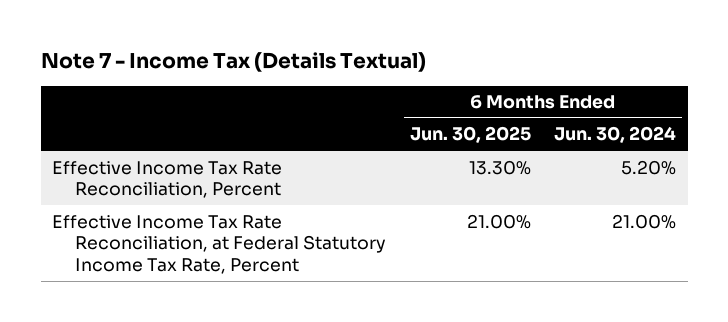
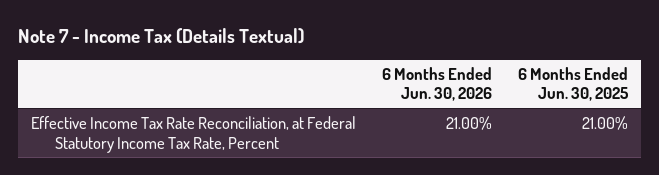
- | 6 Months Ended Jun. 30, 2025 | 6 Months Ended Jun. 30, 2024
+ | 6 Months Ended Jun. 30, 2026 | 6 Months Ended Jun. 30, 2025
- Effective Income Tax Rate Reconciliation, Percent | 13.30% | 5.20%

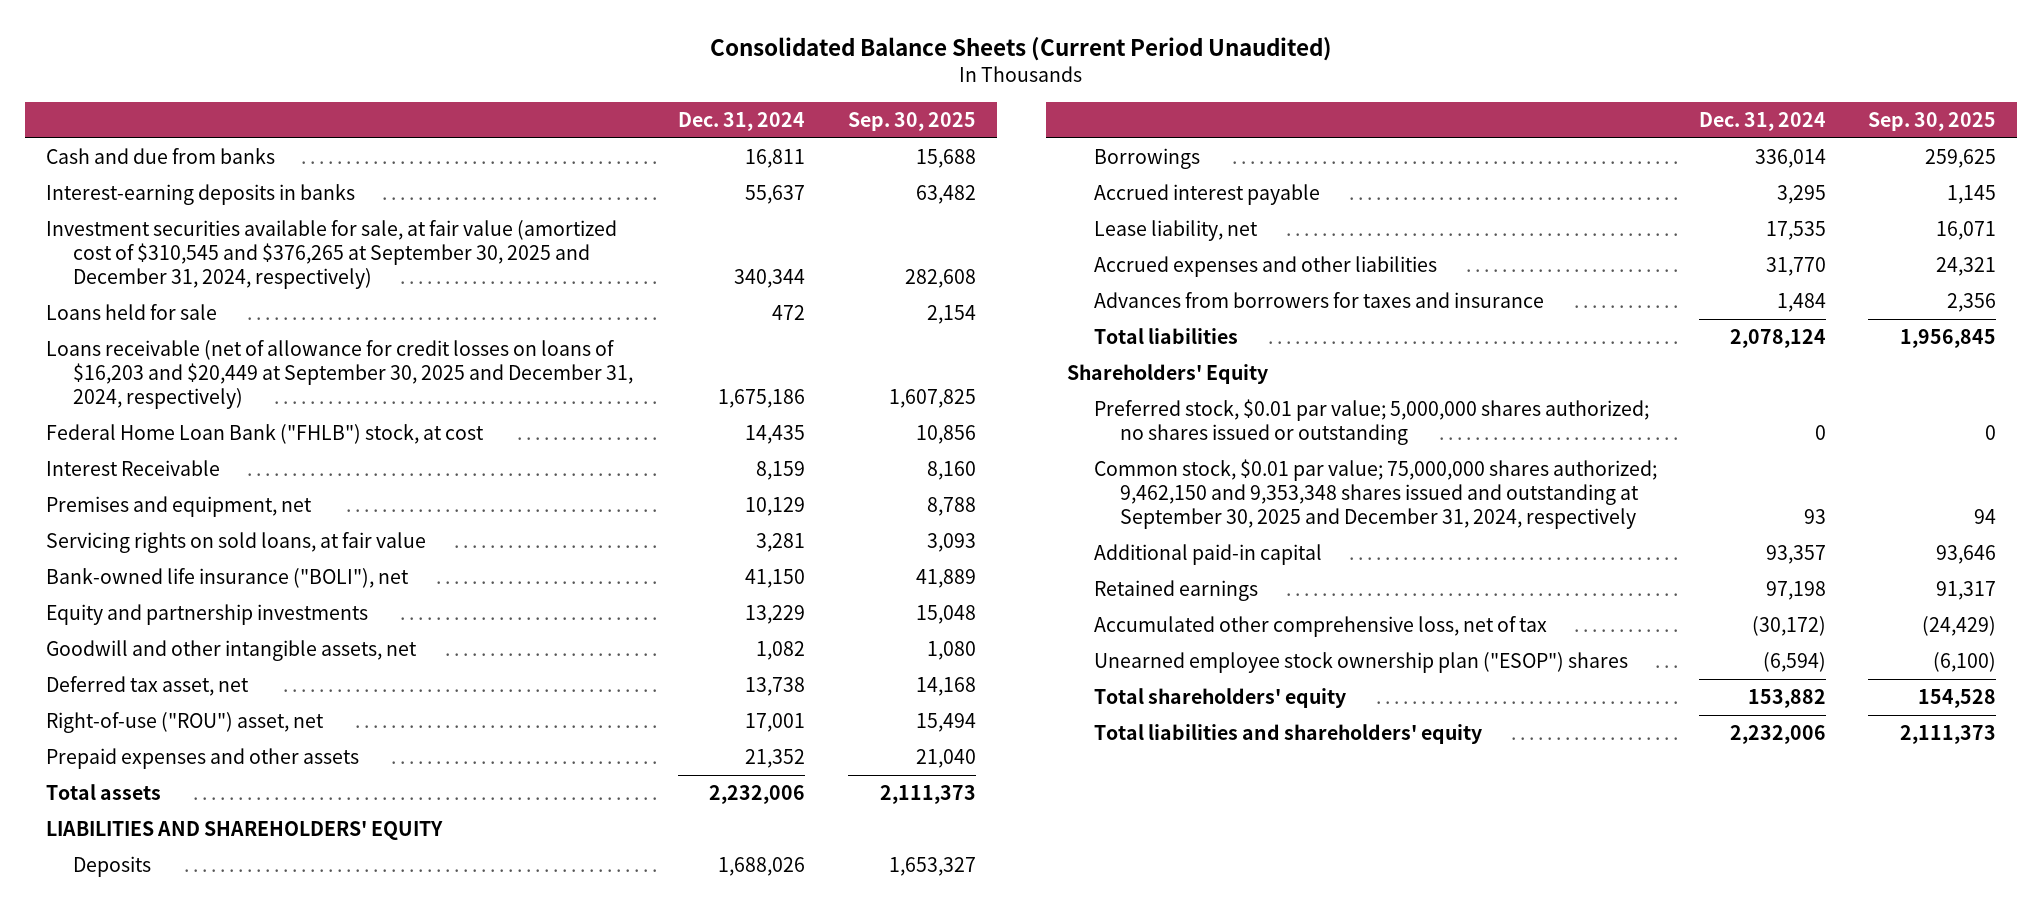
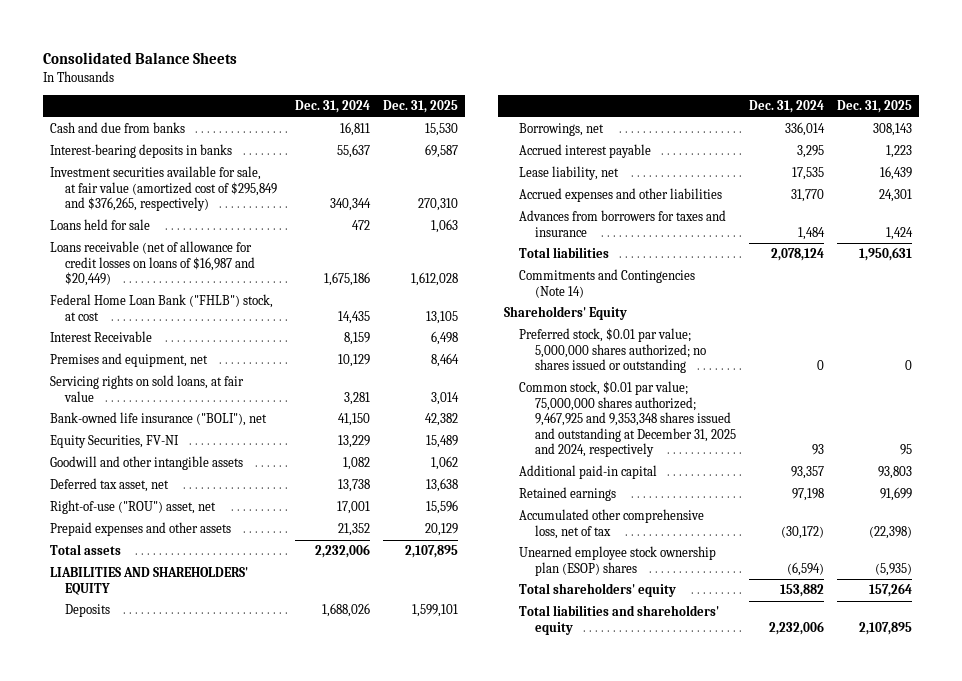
- Consolidated Balance Sheets (Current Period Unaudited)
+ Consolidated Balance Sheets
- | Dec. 31, 2024 | Sep. 30, 2025
+ | Dec. 31, 2024 | Dec. 31, 2025
- Interest-earning deposits in banks | 55,637 | 63,482
- Investment securities available for sale, at fair value (amortized cost of $310,545 and $376,265 at September 30, 2025 and December 31, 2024, respectively) | 340,344 | 282,608
+ Interest-bearing deposits in banks | 55,637 | 69,587
+ Investment securities available for sale, at fair value (amortized cost of $295,849 and $376,265, respectively) | 340,344 | 270,310
- Loans receivable (net of allowance for credit losses on loans of $16,203 and $20,449 at September 30, 2025 and December 31, 2024, respectively) | 1,675,186 | 1,607,825
+ Loans receivable (net of allowance for credit losses on loans of $16,987 and $20,449) | 1,675,186 | 1,612,028
- Equity and partnership investments | 13,229 | 15,048
- Goodwill and other intangible assets, net | 1,082 | 1,080
+ Equity Securities, FV-NI | 13,229 | 15,489
+ Goodwill and other intangible assets | 1,082 | 1,062
- Borrowings | 336,014 | 259,625
+ Borrowings, net | 336,014 | 308,143
+ Commitments and Contingencies (Note 14)
- Common stock, $0.01 par value; 75,000,000 shares authorized; 9,462,150 and 9,353,348 shares issued and outstanding at September 30, 2025 and December 31, 2024, respectively | 93 | 94
+ Common stock, $0.01 par value; 75,000,000 shares authorized; 9,467,925 and 9,353,348 shares issued and outstanding at December 31, 2025 and 2024, respectively | 93 | 95
- Unearned employee stock ownership plan ("ESOP") shares | (6,594) | (6,100)
+ Unearned employee stock ownership plan (ESOP) shares | (6,594) | (5,935)

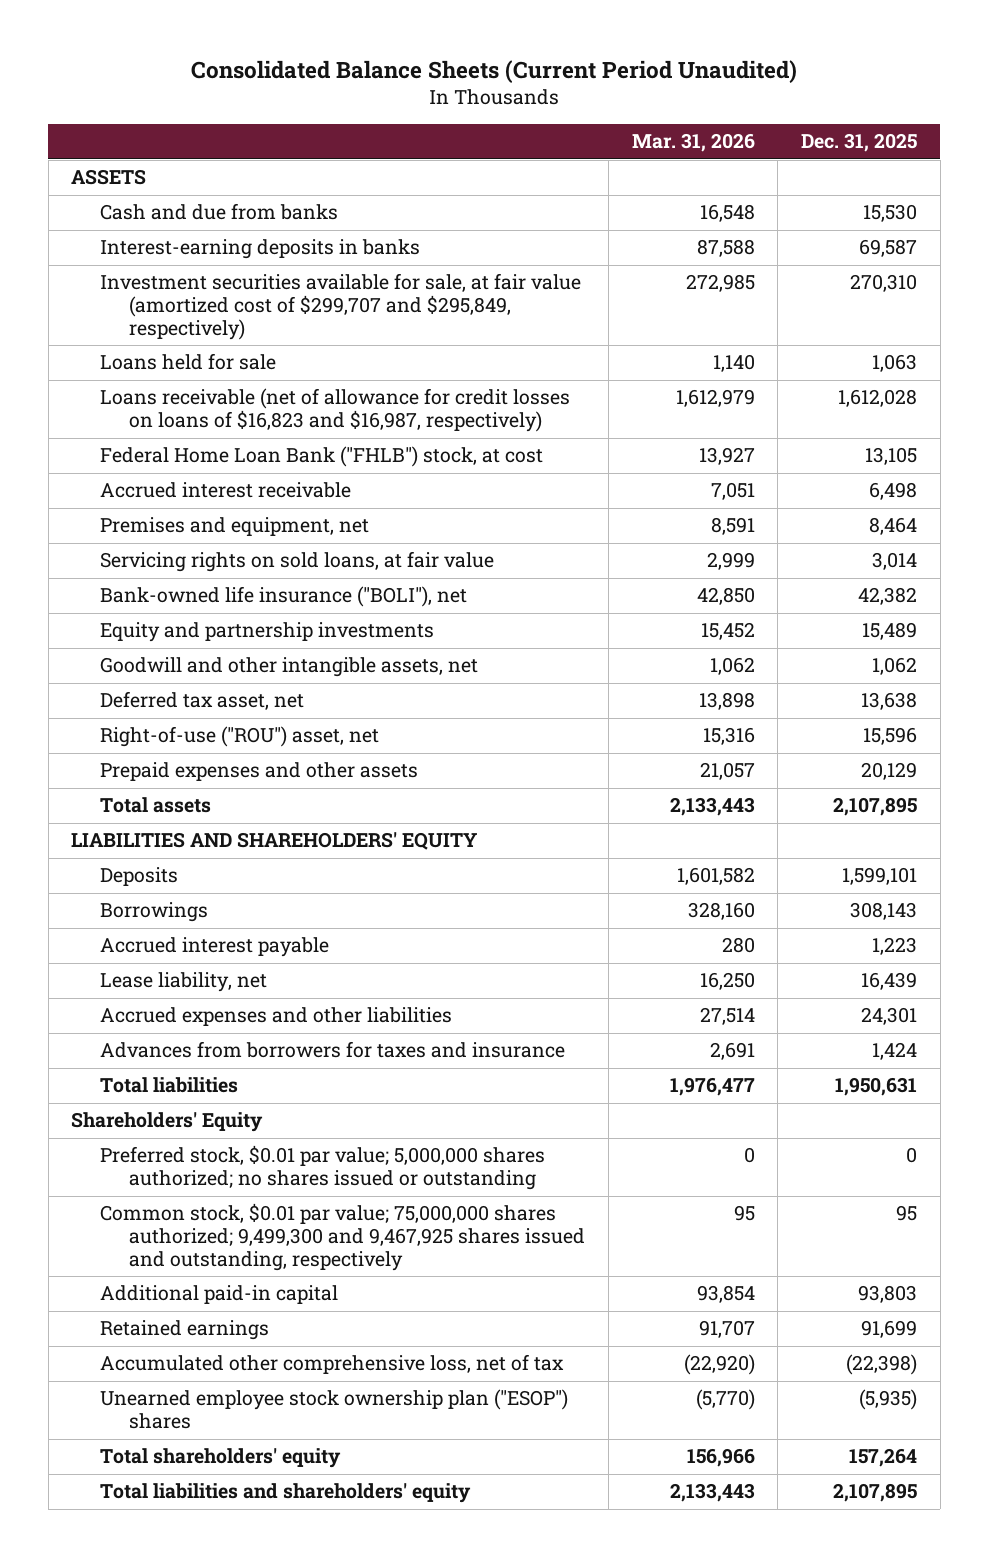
- Consolidated Balance Sheets
+ Consolidated Balance Sheets (Current Period Unaudited)
- | Dec. 31, 2024 | Dec. 31, 2025
+ | Mar. 31, 2026 | Dec. 31, 2025
+ ASSETS
- Interest-bearing deposits in banks | 55,637 | 69,587
- Investment securities available for sale, at fair value (amortized cost of $295,849 and $376,265, respectively) | 340,344 | 270,310
+ Interest-earning deposits in banks | 87,588 | 69,587
+ Investment securities available for sale, at fair value (amortized cost of $299,707 and $295,849, respectively) | 272,985 | 270,310
- Loans receivable (net of allowance for credit losses on loans of $16,987 and $20,449) | 1,675,186 | 1,612,028
+ Loans receivable (net of allowance for credit losses on loans of $16,823 and $16,987, respectively) | 1,612,979 | 1,612,028
- Interest Receivable | 8,159 | 6,498
+ Accrued interest receivable | 7,051 | 6,498
- Equity Securities, FV-NI | 13,229 | 15,489
- Goodwill and other intangible assets | 1,082 | 1,062
+ Equity and partnership investments | 15,452 | 15,489
+ Goodwill and other intangible assets, net | 1,062 | 1,062
- Borrowings, net | 336,014 | 308,143
+ Borrowings | 328,160 | 308,143
- Commitments and Contingencies (Note 14)
- Common stock, $0.01 par value; 75,000,000 shares authorized; 9,467,925 and 9,353,348 shares issued and outstanding at December 31, 2025 and 2024, respectively | 93 | 95
+ Common stock, $0.01 par value; 75,000,000 shares authorized; 9,499,300 and 9,467,925 shares issued and outstanding, respectively | 95 | 95
- Unearned employee stock ownership plan (ESOP) shares | (6,594) | (5,935)
+ Unearned employee stock ownership plan ("ESOP") shares | (5,770) | (5,935)

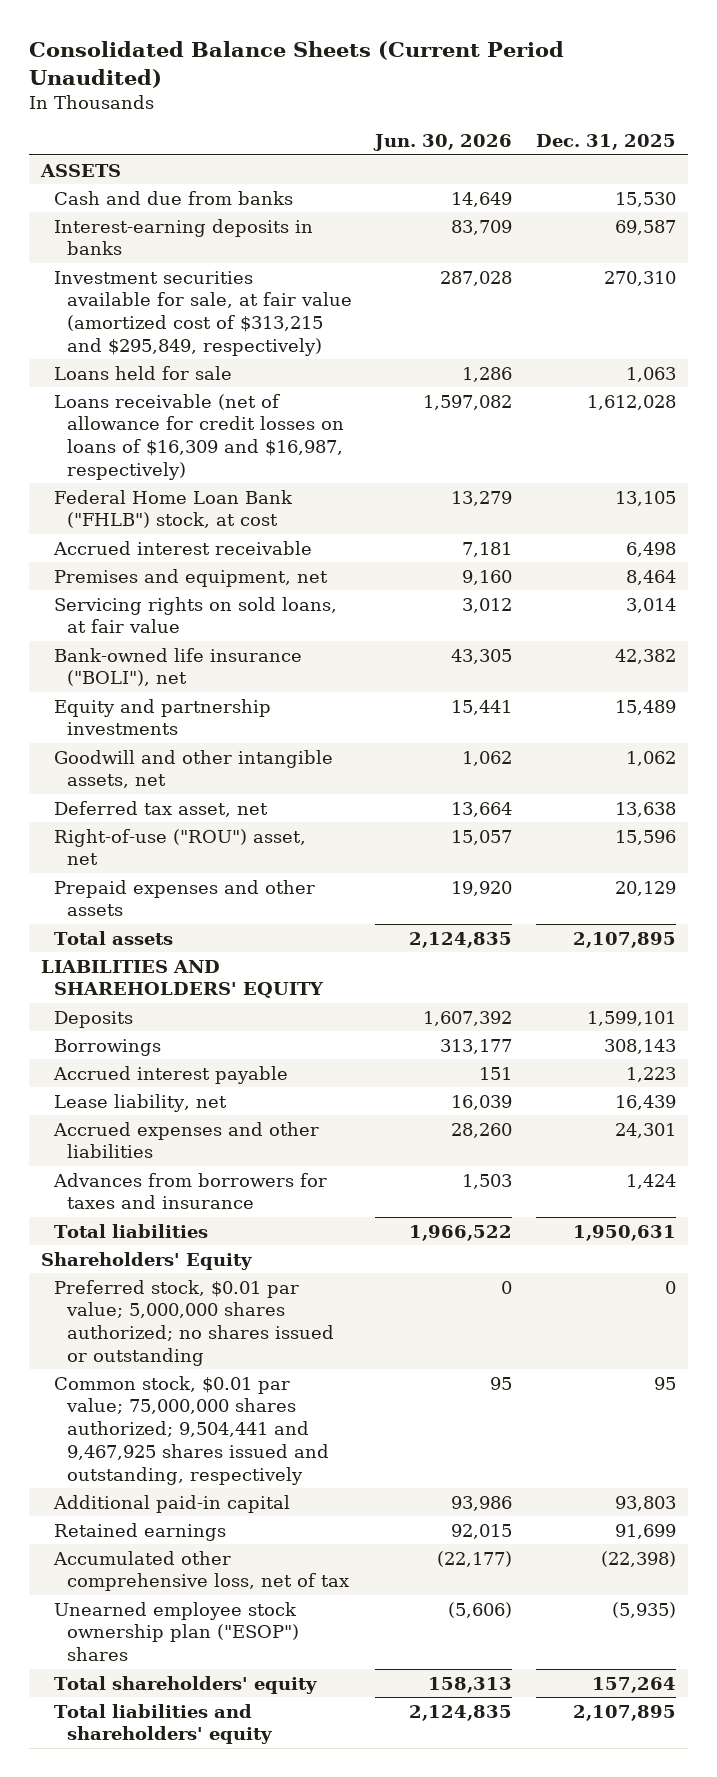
- | Mar. 31, 2026 | Dec. 31, 2025
+ | Jun. 30, 2026 | Dec. 31, 2025
- Investment securities available for sale, at fair value (amortized cost of $299,707 and $295,849, respectively) | 272,985 | 270,310
+ Investment securities available for sale, at fair value (amortized cost of $313,215 and $295,849, respectively) | 287,028 | 270,310
- Loans receivable (net of allowance for credit losses on loans of $16,823 and $16,987, respectively) | 1,612,979 | 1,612,028
+ Loans receivable (net of allowance for credit losses on loans of $16,309 and $16,987, respectively) | 1,597,082 | 1,612,028
- Common stock, $0.01 par value; 75,000,000 shares authorized; 9,499,300 and 9,467,925 shares issued and outstanding, respectively | 95 | 95
+ Common stock, $0.01 par value; 75,000,000 shares authorized; 9,504,441 and 9,467,925 shares issued and outstanding, respectively | 95 | 95

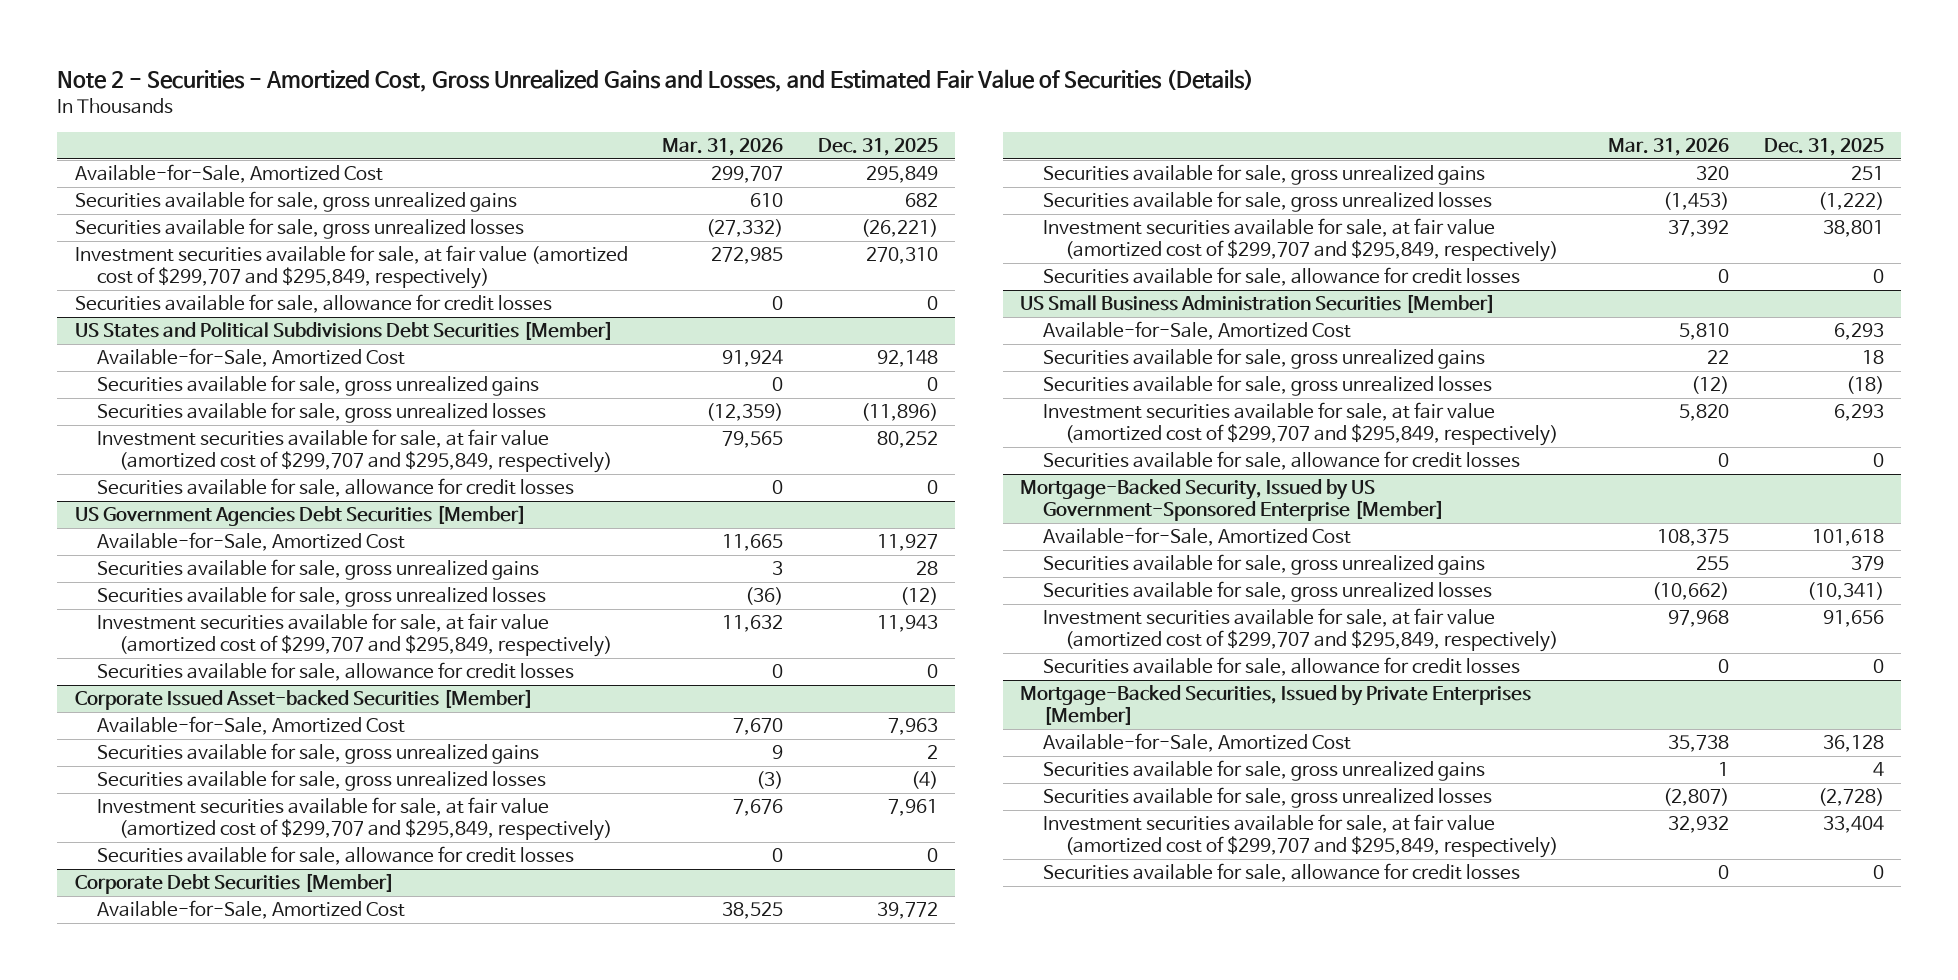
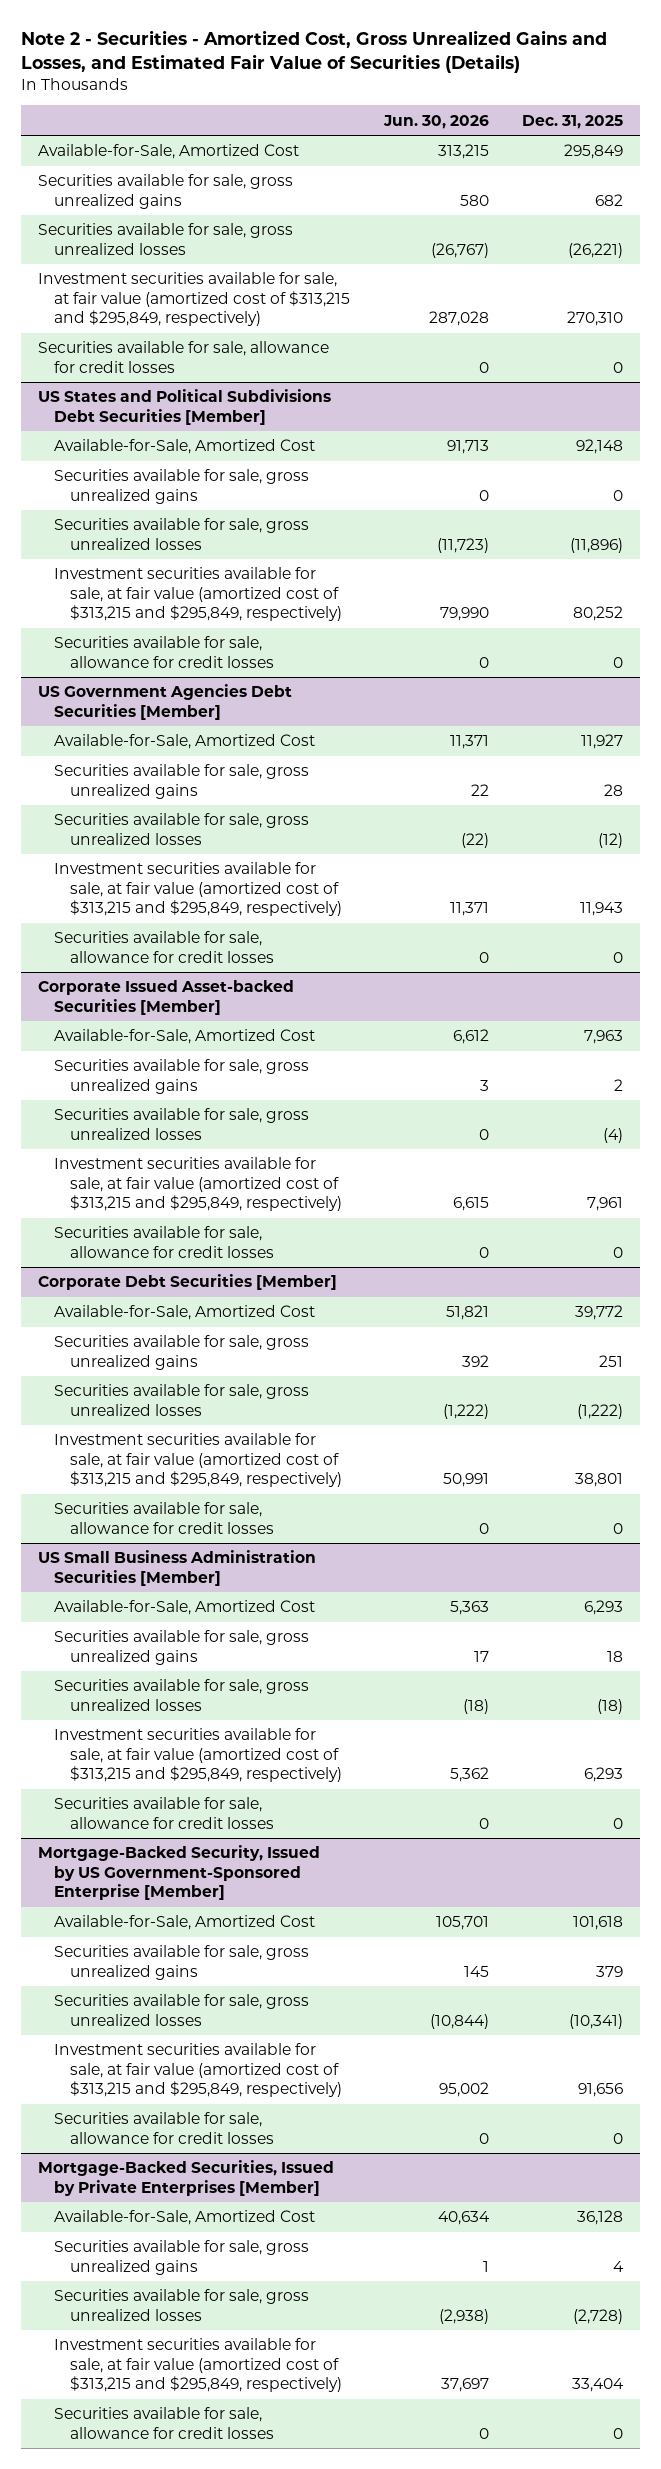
- | Mar. 31, 2026 | Dec. 31, 2025
+ | Jun. 30, 2026 | Dec. 31, 2025
- Investment securities available for sale, at fair value (amortized cost of $299,707 and $295,849, respectively) | 272,985 | 270,310
+ Investment securities available for sale, at fair value (amortized cost of $313,215 and $295,849, respectively) | 287,028 | 270,310
@ US States and Political Subdivisions Debt Securities [Member]
- Investment securities available for sale, at fair value (amortized cost of $299,707 and $295,849, respectively) | 79,565 | 80,252
+ Investment securities available for sale, at fair value (amortized cost of $313,215 and $295,849, respectively) | 79,990 | 80,252
@ US Government Agencies Debt Securities [Member]
- Investment securities available for sale, at fair value (amortized cost of $299,707 and $295,849, respectively) | 11,632 | 11,943
+ Investment securities available for sale, at fair value (amortized cost of $313,215 and $295,849, respectively) | 11,371 | 11,943
@ Corporate Issued Asset-backed Securities [Member]
- Investment securities available for sale, at fair value (amortized cost of $299,707 and $295,849, respectively) | 7,676 | 7,961
+ Investment securities available for sale, at fair value (amortized cost of $313,215 and $295,849, respectively) | 6,615 | 7,961
@ Corporate Debt Securities [Member]
- Investment securities available for sale, at fair value (amortized cost of $299,707 and $295,849, respectively) | 37,392 | 38,801
+ Investment securities available for sale, at fair value (amortized cost of $313,215 and $295,849, respectively) | 50,991 | 38,801
@ US Small Business Administration Securities [Member]
- Investment securities available for sale, at fair value (amortized cost of $299,707 and $295,849, respectively) | 5,820 | 6,293
+ Investment securities available for sale, at fair value (amortized cost of $313,215 and $295,849, respectively) | 5,362 | 6,293
@ Mortgage-Backed Security, Issued by US Government-Sponsored Enterprise [Member]
- Investment securities available for sale, at fair value (amortized cost of $299,707 and $295,849, respectively) | 97,968 | 91,656
+ Investment securities available for sale, at fair value (amortized cost of $313,215 and $295,849, respectively) | 95,002 | 91,656
@ Mortgage-Backed Securities, Issued by Private Enterprises [Member]
- Investment securities available for sale, at fair value (amortized cost of $299,707 and $295,849, respectively) | 32,932 | 33,404
+ Investment securities available for sale, at fair value (amortized cost of $313,215 and $295,849, respectively) | 37,697 | 33,404

